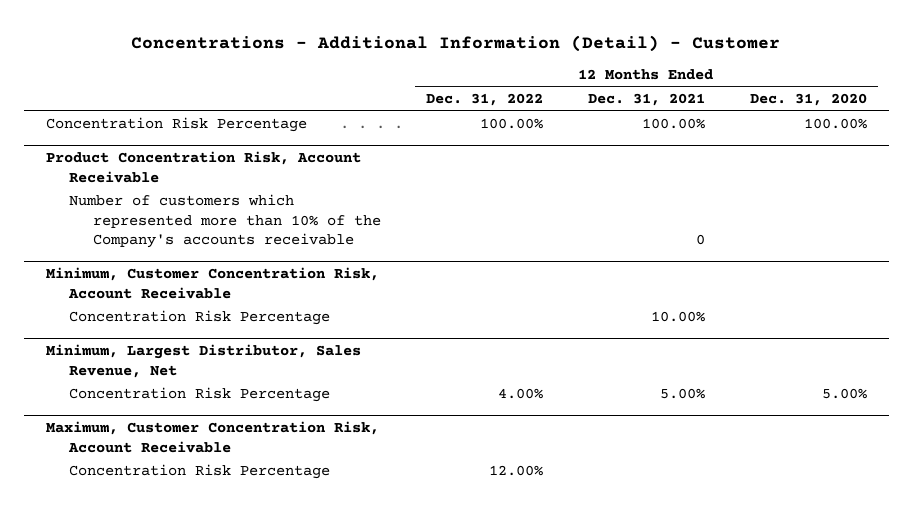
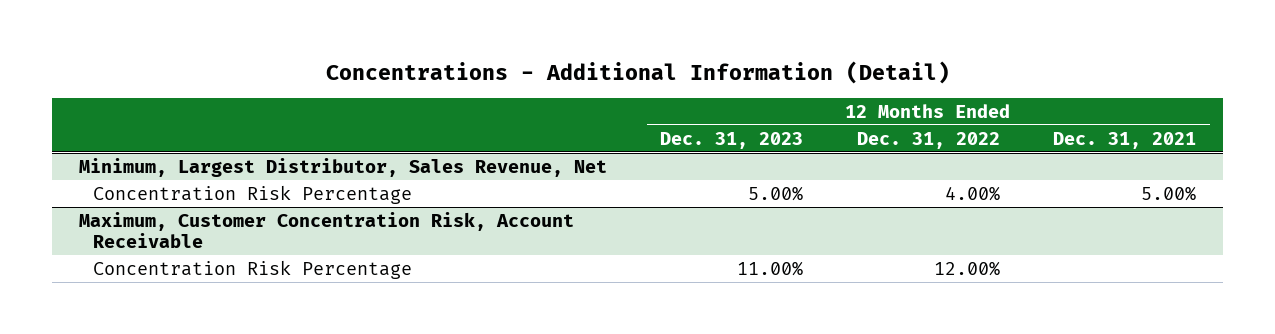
- Concentrations - Additional Information (Detail) - Customer
+ Concentrations - Additional Information (Detail)
- | 12 Months Ended Dec. 31, 2022 | 12 Months Ended Dec. 31, 2021 | 12 Months Ended Dec. 31, 2020
+ | 12 Months Ended Dec. 31, 2023 | 12 Months Ended Dec. 31, 2022 | 12 Months Ended Dec. 31, 2021
- Concentration Risk Percentage | 100.00% | 100.00% | 100.00%
- Product Concentration Risk, Account Receivable
- Number of customers which represented more than 10% of the Company's accounts receivable | | 0 |
- Minimum, Customer Concentration Risk, Account Receivable
- Concentration Risk Percentage | | 10.00% |

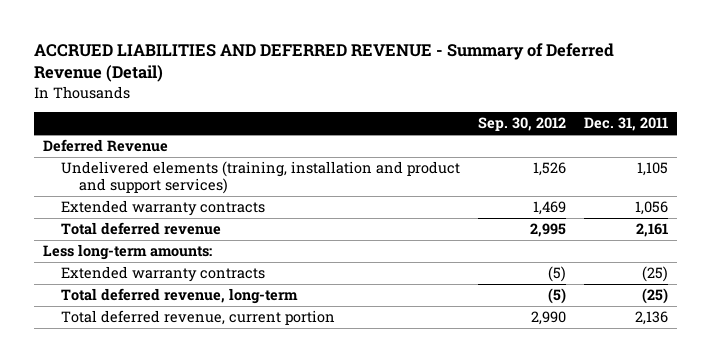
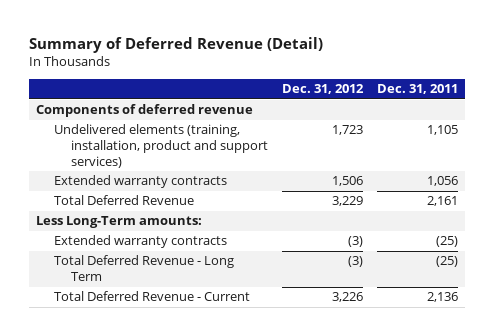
- ACCRUED LIABILITIES AND DEFERRED REVENUE - Summary of Deferred Revenue (Detail)
+ Summary of Deferred Revenue (Detail)
- | Sep. 30, 2012 | Dec. 31, 2011
+ | Dec. 31, 2012 | Dec. 31, 2011
- Deferred Revenue
- Undelivered elements (training, installation and product and support services) | 1,526 | 1,105
+ Components of deferred revenue
+ Undelivered elements (training, installation, product and support services) | 1,723 | 1,105
- Total deferred revenue | 2,995 | 2,161
- Less long-term amounts:
+ Total Deferred Revenue | 3,229 | 2,161
+ Less Long-Term amounts:
- Total deferred revenue, long-term | (5) | (25)
- Total deferred revenue, current portion | 2,990 | 2,136
+ Total Deferred Revenue - Long Term | (3) | (25)
+ Total Deferred Revenue - Current | 3,226 | 2,136

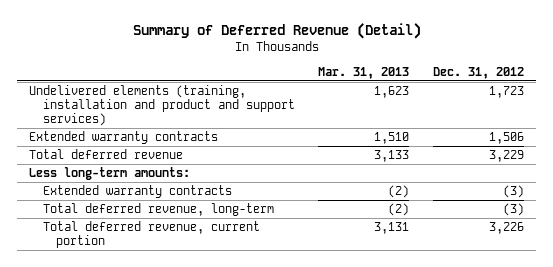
- | Dec. 31, 2012 | Dec. 31, 2011
+ | Mar. 31, 2013 | Dec. 31, 2012
- Components of deferred revenue
- Undelivered elements (training, installation, product and support services) | 1,723 | 1,105
+ Undelivered elements (training, installation and product and support services) | 1,623 | 1,723
- Total Deferred Revenue | 3,229 | 2,161
- Less Long-Term amounts:
+ Total deferred revenue | 3,133 | 3,229
+ Less long-term amounts:
- Total Deferred Revenue - Long Term | (3) | (25)
- Total Deferred Revenue - Current | 3,226 | 2,136
+ Total deferred revenue, long-term | (2) | (3)
+ Total deferred revenue, current portion | 3,131 | 3,226

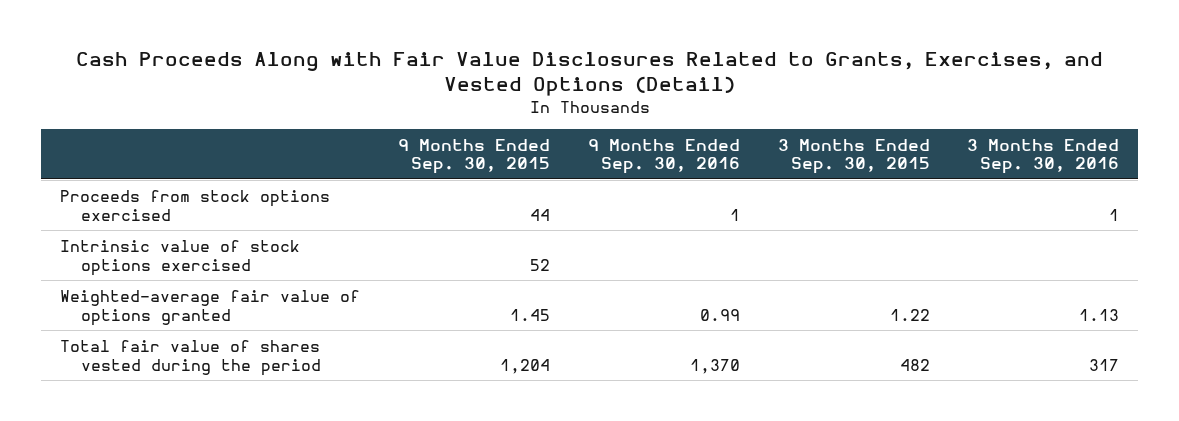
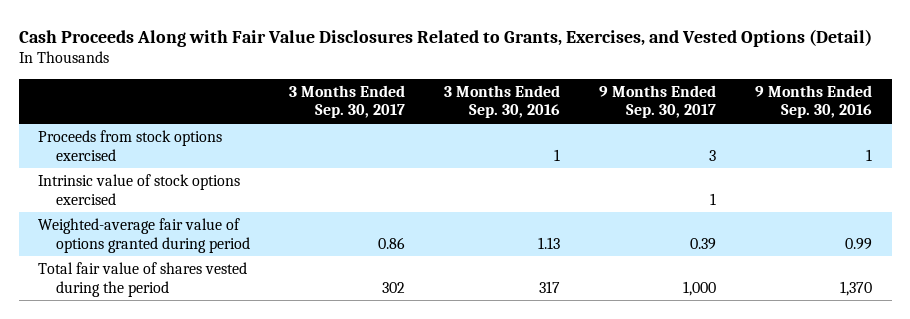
- | 9 Months Ended Sep. 30, 2015 | 9 Months Ended Sep. 30, 2016 | 3 Months Ended Sep. 30, 2015 | 3 Months Ended Sep. 30, 2016
+ | 3 Months Ended Sep. 30, 2017 | 3 Months Ended Sep. 30, 2016 | 9 Months Ended Sep. 30, 2017 | 9 Months Ended Sep. 30, 2016
- Weighted-average fair value of options granted | 1.45 | 0.99 | 1.22 | 1.13
+ Weighted-average fair value of options granted during period | 0.86 | 1.13 | 0.39 | 0.99

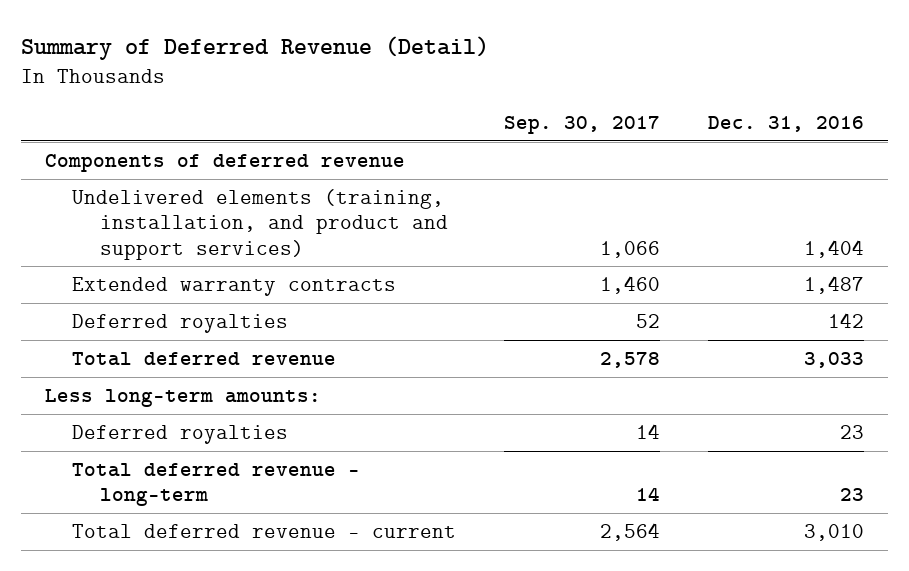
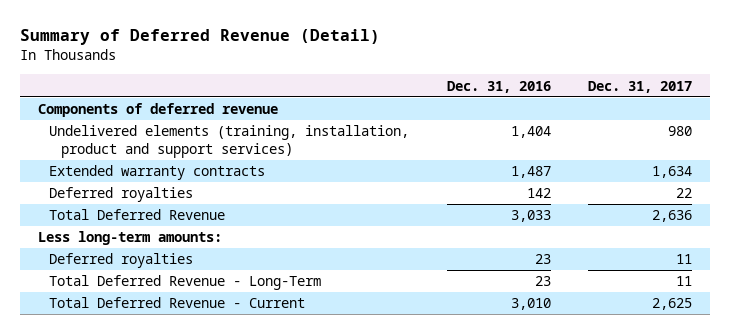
- | Sep. 30, 2017 | Dec. 31, 2016
+ | Dec. 31, 2016 | Dec. 31, 2017
- Undelivered elements (training, installation, and product and support services) | 1,066 | 1,404
+ Undelivered elements (training, installation, product and support services) | 1,404 | 980
- Total deferred revenue | 2,578 | 3,033
+ Total Deferred Revenue | 3,033 | 2,636
- Total deferred revenue - long-term | 14 | 23
- Total deferred revenue - current | 2,564 | 3,010
+ Total Deferred Revenue - Long-Term | 23 | 11
+ Total Deferred Revenue - Current | 3,010 | 2,625

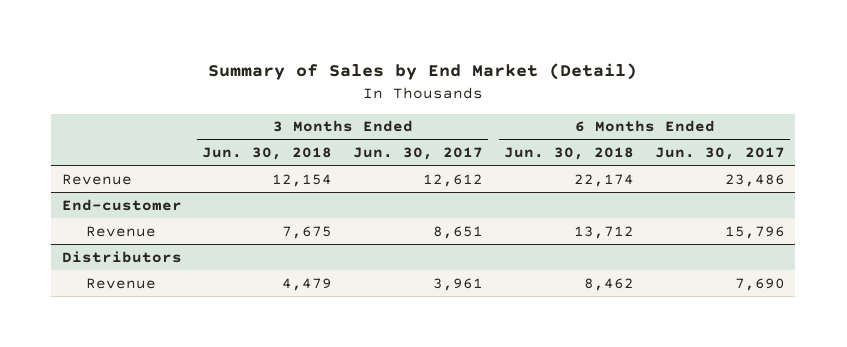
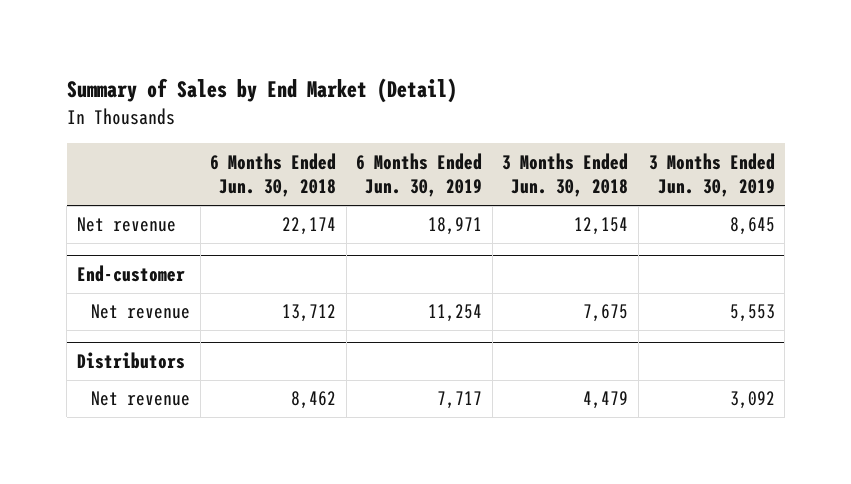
- | 3 Months Ended Jun. 30, 2018 | 3 Months Ended Jun. 30, 2017 | 6 Months Ended Jun. 30, 2018 | 6 Months Ended Jun. 30, 2017
+ | 6 Months Ended Jun. 30, 2018 | 6 Months Ended Jun. 30, 2019 | 3 Months Ended Jun. 30, 2018 | 3 Months Ended Jun. 30, 2019
- Revenue | 12,154 | 12,612 | 22,174 | 23,486
+ Net revenue | 22,174 | 18,971 | 12,154 | 8,645
@ End-customer
- Revenue | 7,675 | 8,651 | 13,712 | 15,796
+ Net revenue | 13,712 | 11,254 | 7,675 | 5,553
@ Distributors
- Revenue | 4,479 | 3,961 | 8,462 | 7,690
+ Net revenue | 8,462 | 7,717 | 4,479 | 3,092

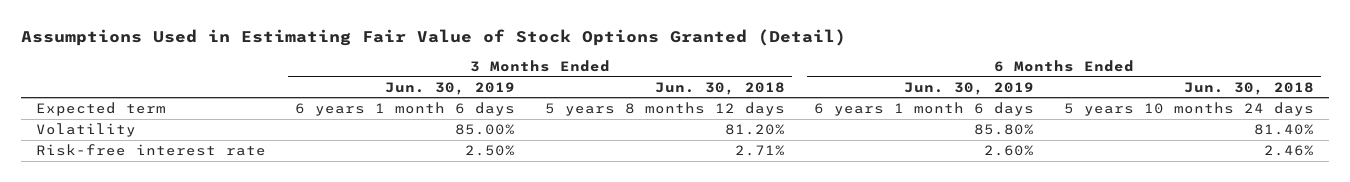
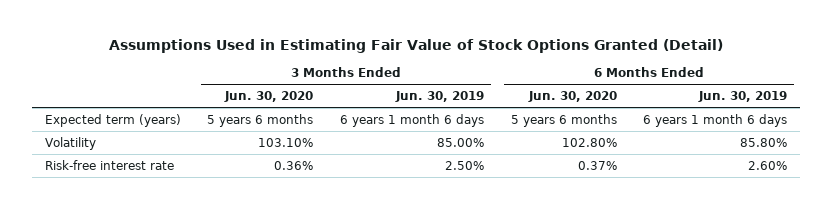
- | 3 Months Ended Jun. 30, 2019 | 3 Months Ended Jun. 30, 2018 | 6 Months Ended Jun. 30, 2019 | 6 Months Ended Jun. 30, 2018
+ | 3 Months Ended Jun. 30, 2020 | 3 Months Ended Jun. 30, 2019 | 6 Months Ended Jun. 30, 2020 | 6 Months Ended Jun. 30, 2019
- Expected term | 6 years 1 month 6 days | 5 years 8 months 12 days | 6 years 1 month 6 days | 5 years 10 months 24 days
+ Expected term (years) | 5 years 6 months | 6 years 1 month 6 days | 5 years 6 months | 6 years 1 month 6 days

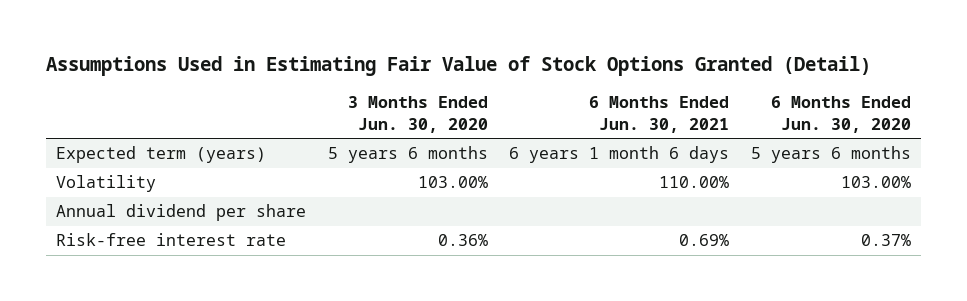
- | 3 Months Ended Jun. 30, 2020 | 3 Months Ended Jun. 30, 2019 | 6 Months Ended Jun. 30, 2020 | 6 Months Ended Jun. 30, 2019
+ | 3 Months Ended Jun. 30, 2020 | 6 Months Ended Jun. 30, 2021 | 6 Months Ended Jun. 30, 2020
- Volatility | 103.10% | 85.00% | 102.80% | 85.80%
+ Volatility | 103.00% | 110.00% | 103.00%
+ Annual dividend per share

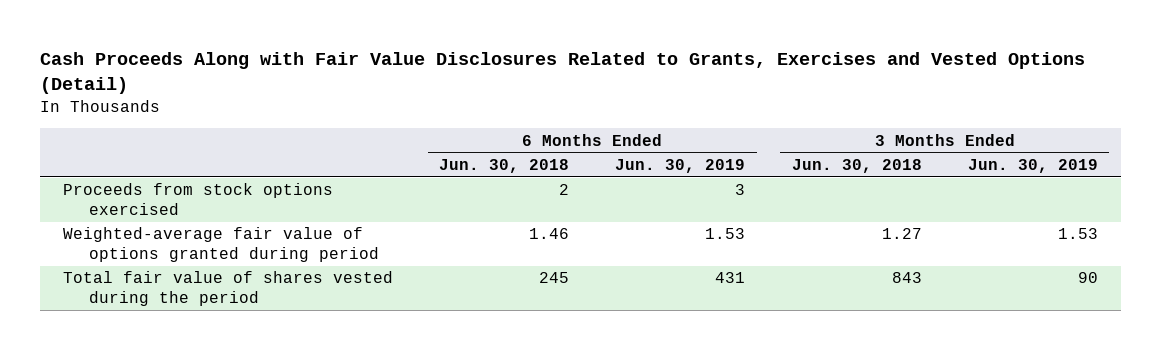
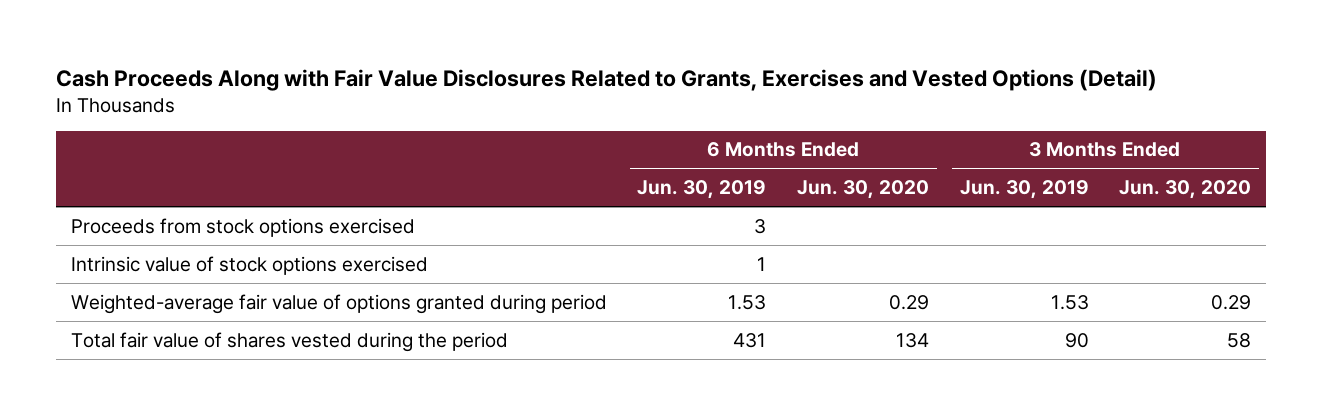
- | 6 Months Ended Jun. 30, 2018 | 6 Months Ended Jun. 30, 2019 | 3 Months Ended Jun. 30, 2018 | 3 Months Ended Jun. 30, 2019
+ | 6 Months Ended Jun. 30, 2019 | 6 Months Ended Jun. 30, 2020 | 3 Months Ended Jun. 30, 2019 | 3 Months Ended Jun. 30, 2020
+ Intrinsic value of stock options exercised | 1 | | |

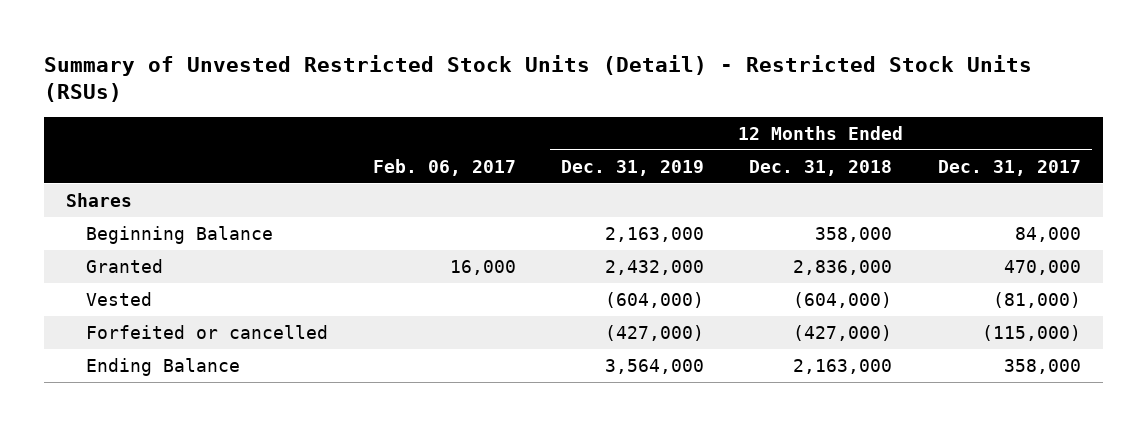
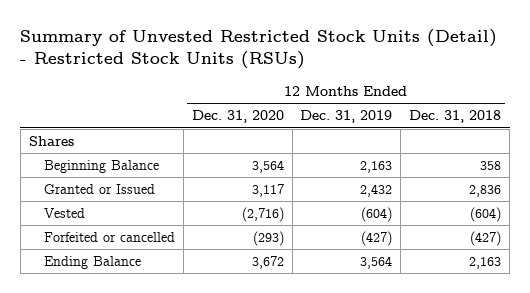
- | Feb. 06, 2017 | 12 Months Ended Dec. 31, 2019 | 12 Months Ended Dec. 31, 2018 | 12 Months Ended Dec. 31, 2017
+ | 12 Months Ended Dec. 31, 2020 | 12 Months Ended Dec. 31, 2019 | 12 Months Ended Dec. 31, 2018
- Beginning Balance | | 2,163,000 | 358,000 | 84,000
- Granted | 16,000 | 2,432,000 | 2,836,000 | 470,000
- Vested | | (604,000) | (604,000) | (81,000)
- Forfeited or cancelled | | (427,000) | (427,000) | (115,000)
- Ending Balance | | 3,564,000 | 2,163,000 | 358,000
+ Beginning Balance | 3,564 | 2,163 | 358
+ Granted or Issued | 3,117 | 2,432 | 2,836
+ Vested | (2,716) | (604) | (604)
+ Forfeited or cancelled | (293) | (427) | (427)
+ Ending Balance | 3,672 | 3,564 | 2,163

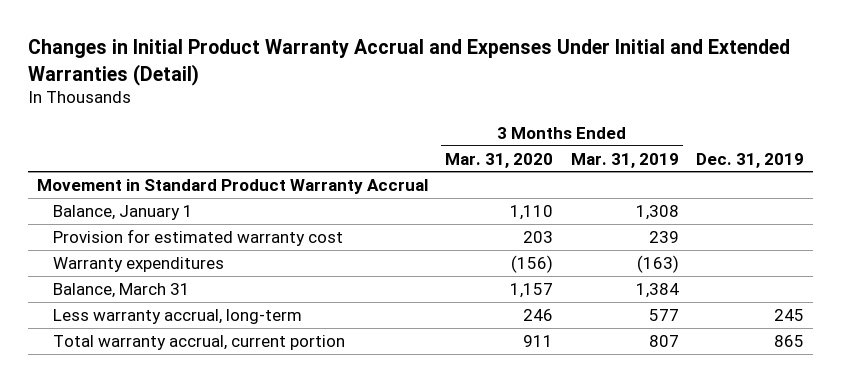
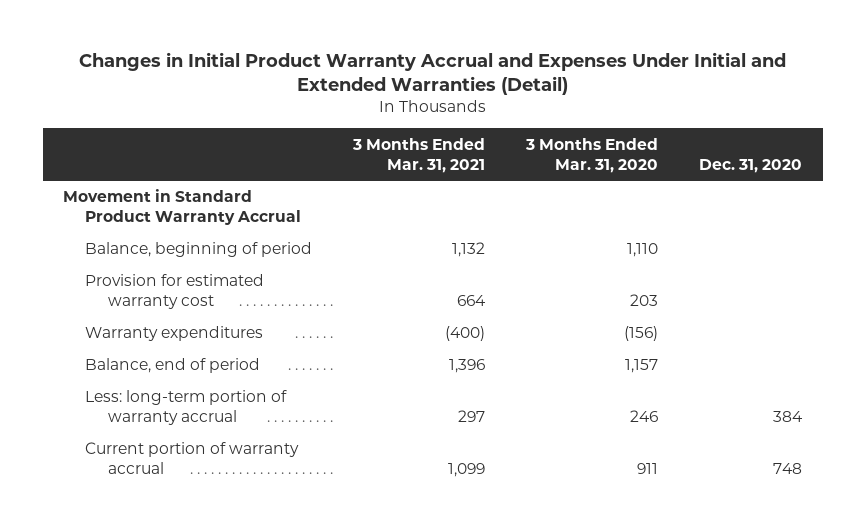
- | 3 Months Ended Mar. 31, 2020 | 3 Months Ended Mar. 31, 2019 | Dec. 31, 2019
+ | 3 Months Ended Mar. 31, 2021 | 3 Months Ended Mar. 31, 2020 | Dec. 31, 2020
- Balance, January 1 | 1,110 | 1,308 |
+ Balance, beginning of period | 1,132 | 1,110 |
- Balance, March 31 | 1,157 | 1,384 |
- Less warranty accrual, long-term | 246 | 577 | 245
- Total warranty accrual, current portion | 911 | 807 | 865
+ Balance, end of period | 1,396 | 1,157 |
+ Less: long-term portion of warranty accrual | 297 | 246 | 384
+ Current portion of warranty accrual | 1,099 | 911 | 748

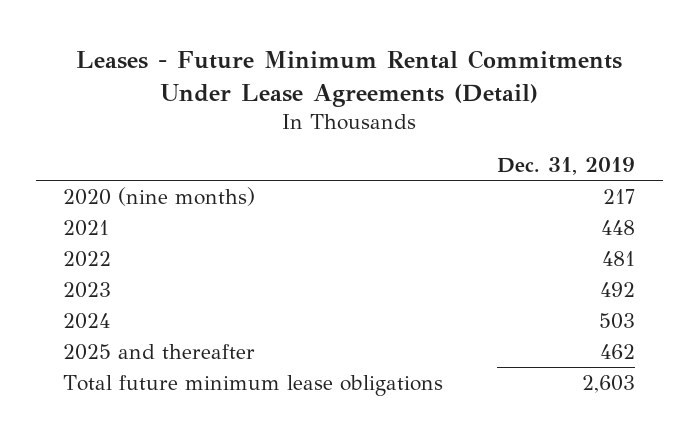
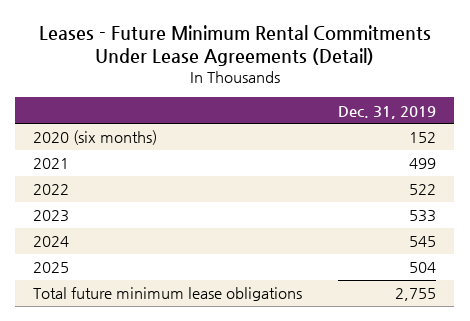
- 2020 (nine months) | 217
- 2021 | 448
- 2022 | 481
- 2023 | 492
- 2024 | 503
- 2025 and thereafter | 462
- Total future minimum lease obligations | 2,603
+ 2020 (six months) | 152
+ 2021 | 499
+ 2022 | 522
+ 2023 | 533
+ 2024 | 545
+ 2025 | 504
+ Total future minimum lease obligations | 2,755

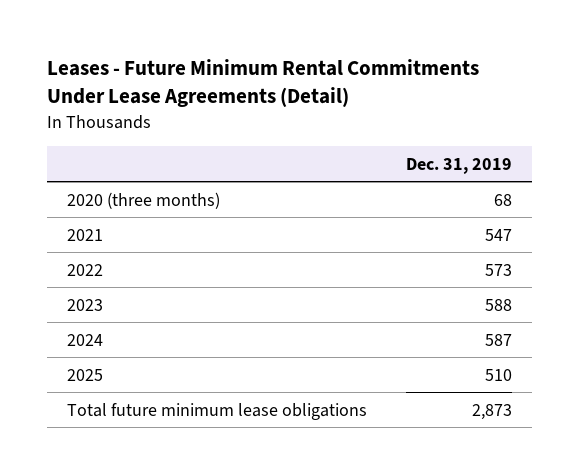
- 2020 (six months) | 152
- 2021 | 499
- 2022 | 522
- 2023 | 533
- 2024 | 545
- 2025 | 504
- Total future minimum lease obligations | 2,755
+ 2020 (three months) | 68
+ 2021 | 547
+ 2022 | 573
+ 2023 | 588
+ 2024 | 587
+ 2025 | 510
+ Total future minimum lease obligations | 2,873

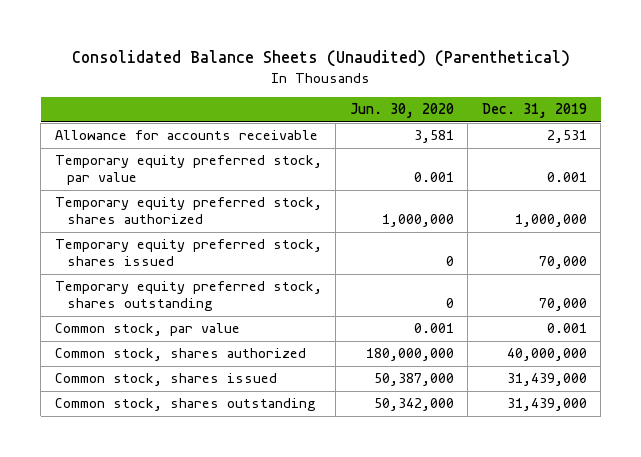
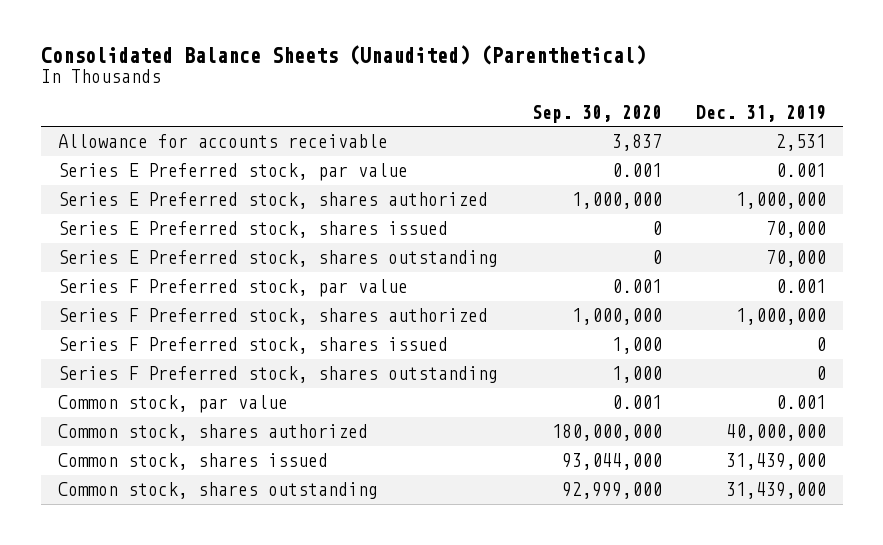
- | Jun. 30, 2020 | Dec. 31, 2019
+ | Sep. 30, 2020 | Dec. 31, 2019
- Temporary equity preferred stock, par value | 0.001 | 0.001
- Temporary equity preferred stock, shares authorized | 1,000,000 | 1,000,000
- Temporary equity preferred stock, shares issued | 0 | 70,000
- Temporary equity preferred stock, shares outstanding | 0 | 70,000
+ Series E Preferred stock, par value | 0.001 | 0.001
+ Series E Preferred stock, shares authorized | 1,000,000 | 1,000,000
+ Series E Preferred stock, shares issued | 0 | 70,000
+ Series E Preferred stock, shares outstanding | 0 | 70,000
+ Series F Preferred stock, par value | 0.001 | 0.001
+ Series F Preferred stock, shares authorized | 1,000,000 | 1,000,000
+ Series F Preferred stock, shares issued | 1,000 | 0
+ Series F Preferred stock, shares outstanding | 1,000 | 0

